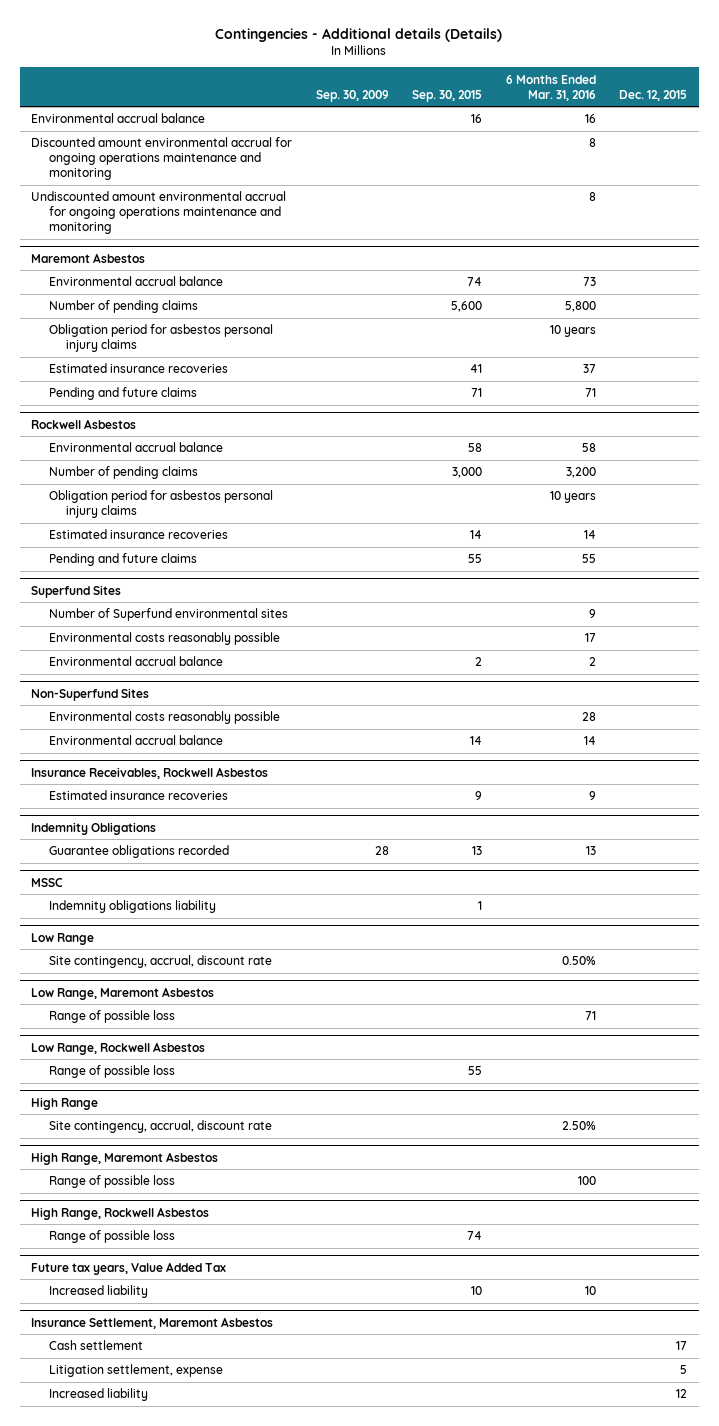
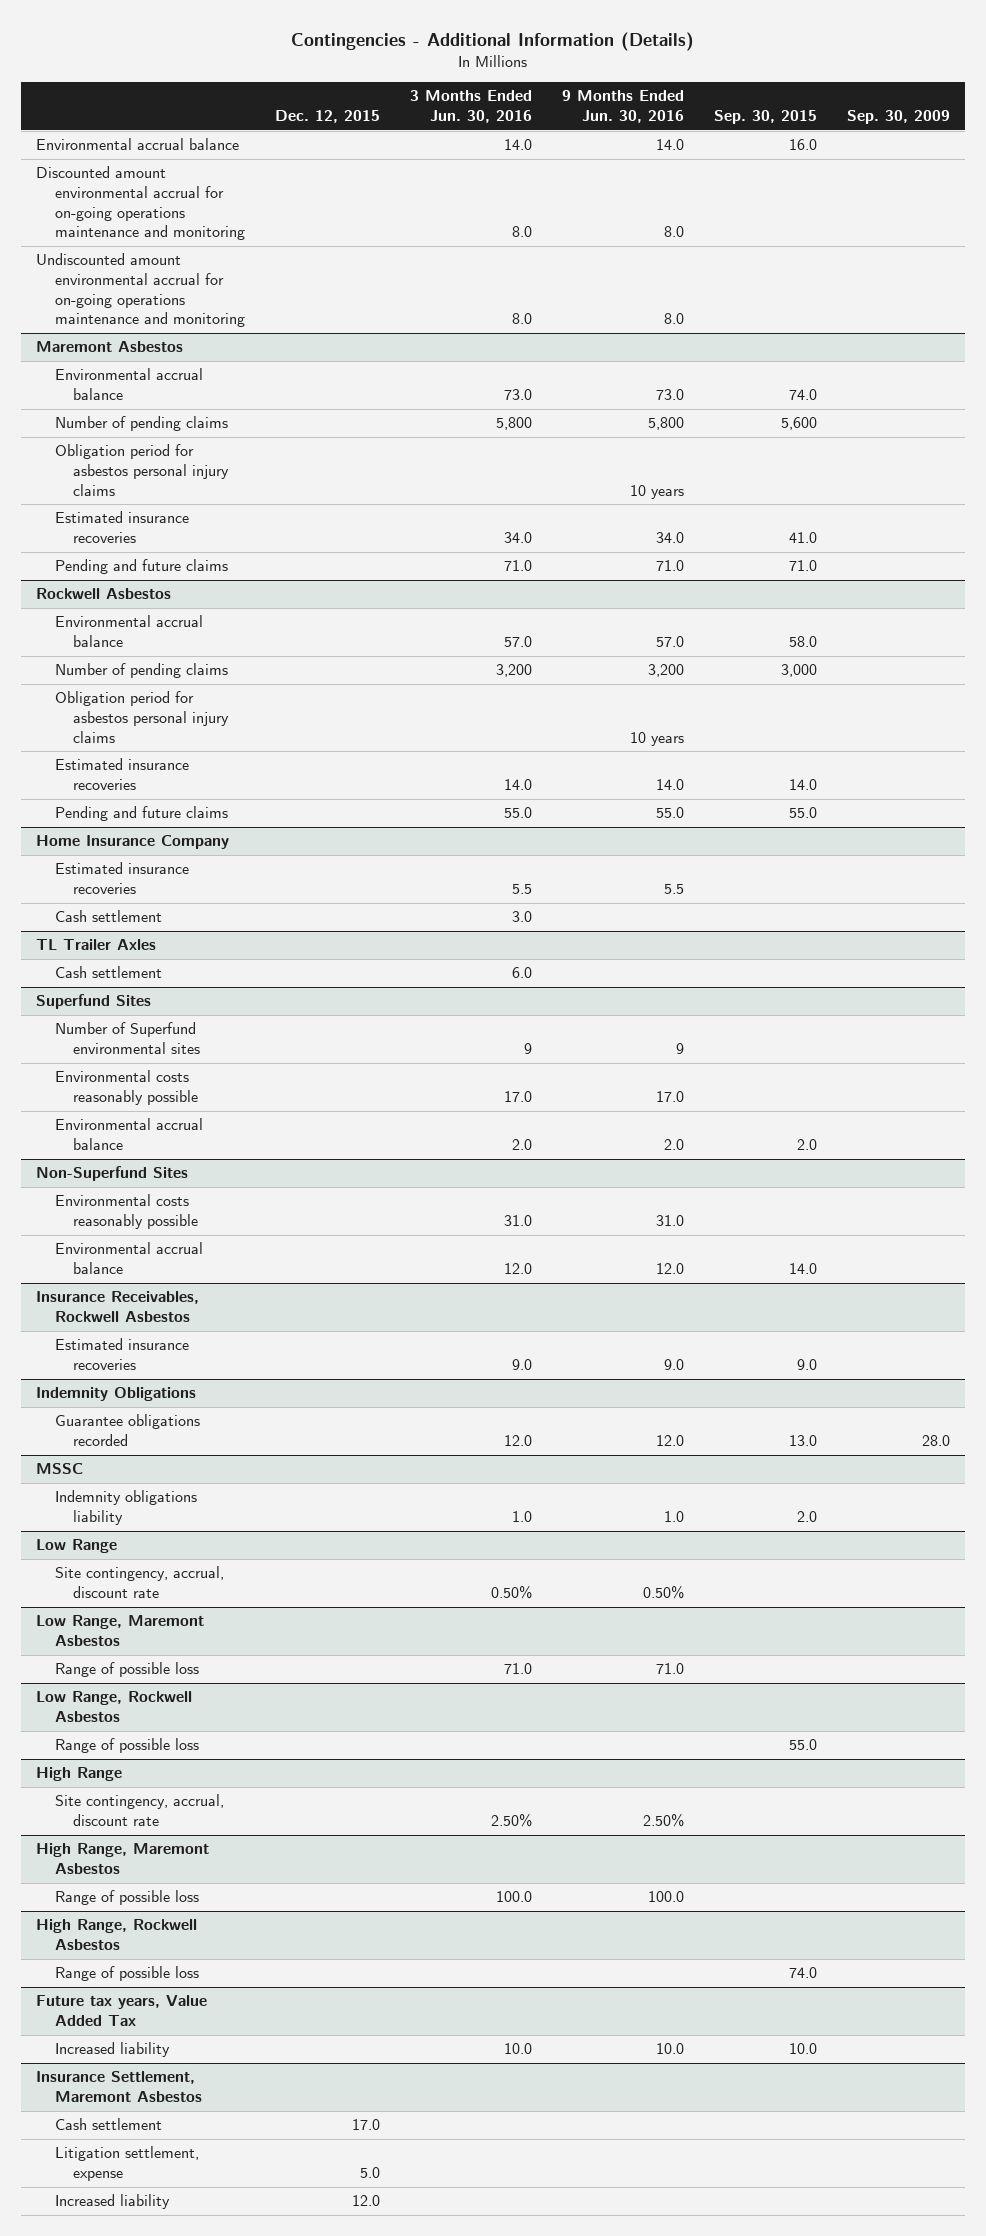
- Contingencies - Additional details (Details)
+ Contingencies - Additional Information (Details)
- | Sep. 30, 2009 | Sep. 30, 2015 | 6 Months Ended Mar. 31, 2016 | Dec. 12, 2015
+ | Dec. 12, 2015 | 3 Months Ended Jun. 30, 2016 | 9 Months Ended Jun. 30, 2016 | Sep. 30, 2015 | Sep. 30, 2009
- Environmental accrual balance | | 16 | 16 |
- Discounted amount environmental accrual for ongoing operations maintenance and monitoring | | | 8 |
- Undiscounted amount environmental accrual for ongoing operations maintenance and monitoring | | | 8 |
+ Environmental accrual balance | | 14.0 | 14.0 | 16.0 |
+ Discounted amount environmental accrual for on-going operations maintenance and monitoring | | 8.0 | 8.0 | |
+ Undiscounted amount environmental accrual for on-going operations maintenance and monitoring | | 8.0 | 8.0 | |
@ Maremont Asbestos
- Environmental accrual balance | | 74 | 73 |
+ Environmental accrual balance | | 73.0 | 73.0 | 74.0 |
- Estimated insurance recoveries | | 41 | 37 |
- Pending and future claims | | 71 | 71 |
+ Estimated insurance recoveries | | 34.0 | 34.0 | 41.0 |
+ Pending and future claims | | 71.0 | 71.0 | 71.0 |
@ Rockwell Asbestos
- Environmental accrual balance | | 58 | 58 |
+ Environmental accrual balance | | 57.0 | 57.0 | 58.0 |
- Estimated insurance recoveries | | 14 | 14 |
- Pending and future claims | | 55 | 55 |
+ Estimated insurance recoveries | | 14.0 | 14.0 | 14.0 |
+ Pending and future claims | | 55.0 | 55.0 | 55.0 |
+ Home Insurance Company
+ Estimated insurance recoveries | | 5.5 | 5.5 | |
+ Cash settlement | | 3.0 | | |
+ TL Trailer Axles
+ Cash settlement | | 6.0 | | |
@ Superfund Sites
- Environmental accrual balance | | 2 | 2 |
+ Environmental accrual balance | | 2.0 | 2.0 | 2.0 |
@ Non-Superfund Sites
- Environmental accrual balance | | 14 | 14 |
+ Environmental accrual balance | | 12.0 | 12.0 | 14.0 |
@ Insurance Receivables, Rockwell Asbestos
- Estimated insurance recoveries | | 9 | 9 |
+ Estimated insurance recoveries | | 9.0 | 9.0 | 9.0 |
@ Indemnity Obligations
- Guarantee obligations recorded | 28 | 13 | 13 |
+ Guarantee obligations recorded | | 12.0 | 12.0 | 13.0 | 28.0
@ MSSC
- Indemnity obligations liability | | 1 | |
+ Indemnity obligations liability | | 1.0 | 1.0 | 2.0 |
@ Low Range, Rockwell Asbestos
- Range of possible loss | | 55 | |
+ Range of possible loss | | | | 55.0 |
@ High Range, Rockwell Asbestos
- Range of possible loss | | 74 | |
+ Range of possible loss | | | | 74.0 |
@ Future tax years, Value Added Tax
- Increased liability | | 10 | 10 |
+ Increased liability | | 10.0 | 10.0 | 10.0 |
@ Insurance Settlement, Maremont Asbestos
- Cash settlement | | | | 17
- Litigation settlement, expense | | | | 5
- Increased liability | | | | 12
+ Cash settlement | 17.0 | | | |
+ Litigation settlement, expense | 5.0 | | | |
+ Increased liability | 12.0 | | | |

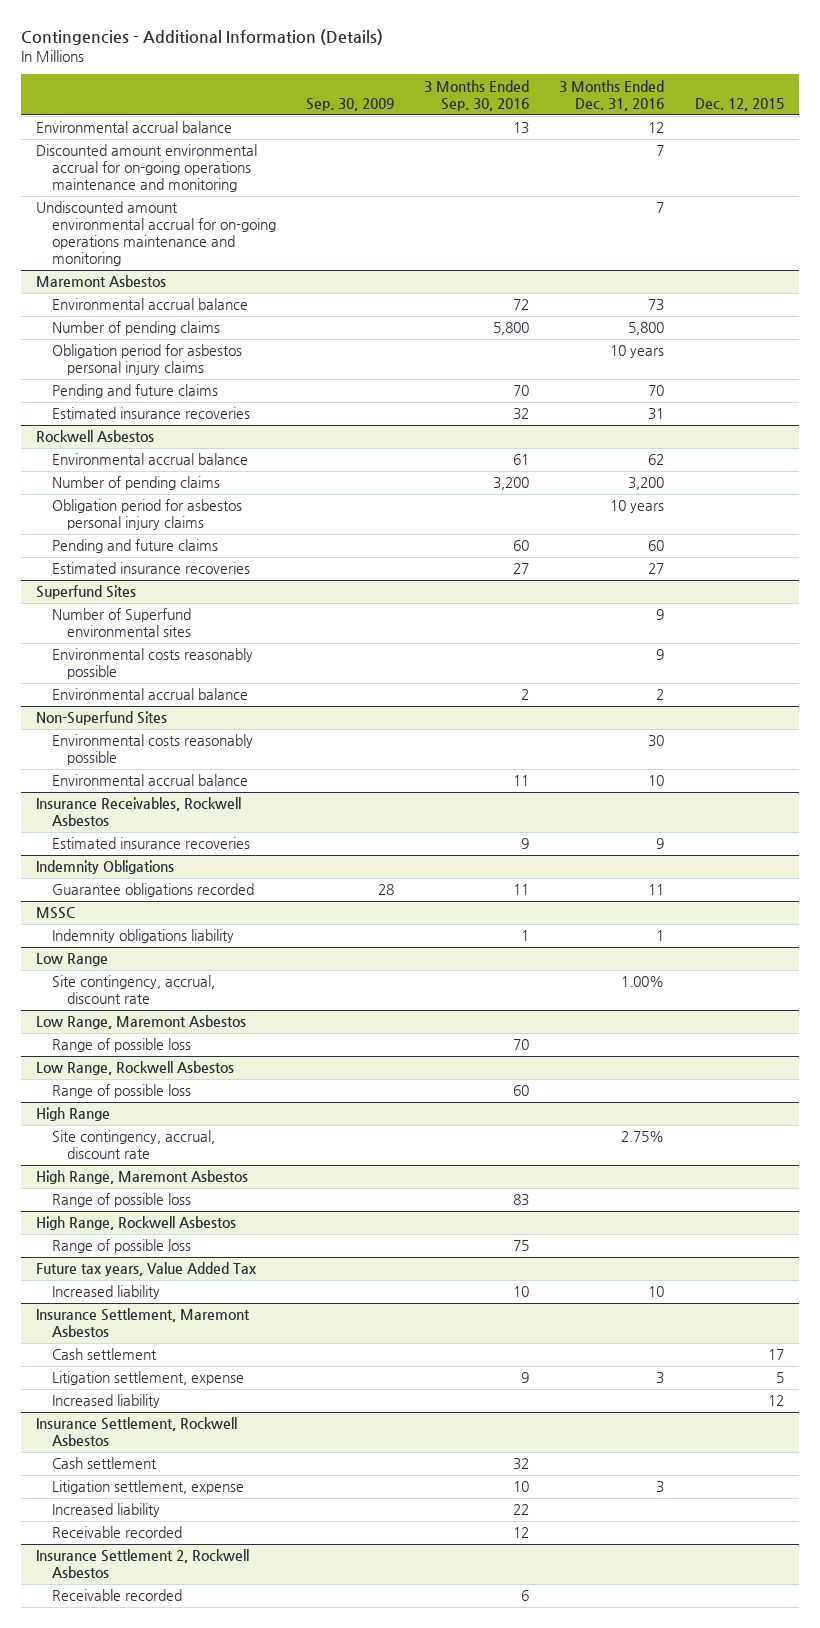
- | Dec. 12, 2015 | 3 Months Ended Jun. 30, 2016 | 9 Months Ended Jun. 30, 2016 | Sep. 30, 2015 | Sep. 30, 2009
+ | Sep. 30, 2009 | 3 Months Ended Sep. 30, 2016 | 3 Months Ended Dec. 31, 2016 | Dec. 12, 2015
@ Maremont Asbestos
moved down: Estimated insurance recoveries | | 32 | 31 |
- Home Insurance Company
- Estimated insurance recoveries | | 5.5 | 5.5 | |
- Cash settlement | | 3.0 | | |
- TL Trailer Axles
- Cash settlement | | 6.0 | | |
@ Rockwell Asbestos
moved down: Estimated insurance recoveries | | 27 | 27 |
@ Indemnity Obligations
- Guarantee obligations recorded | | 12.0 | 12.0 | 13.0 | 28.0
+ Guarantee obligations recorded | 28 | 11 | 11 |
@ Insurance Settlement, Maremont Asbestos
- Cash settlement | 17.0 | | | |
- Litigation settlement, expense | 5.0 | | | |
- Increased liability | 12.0 | | | |
+ Cash settlement | | | | 17
+ Litigation settlement, expense | | 9 | 3 | 5
+ Increased liability | | | | 12
+ Insurance Settlement, Rockwell Asbestos
+ Cash settlement | | 32 | |
+ Litigation settlement, expense | | 10 | 3 |
+ Increased liability | | 22 | |
+ Receivable recorded | | 12 | |
+ Insurance Settlement 2, Rockwell Asbestos
+ Receivable recorded | | 6 | |

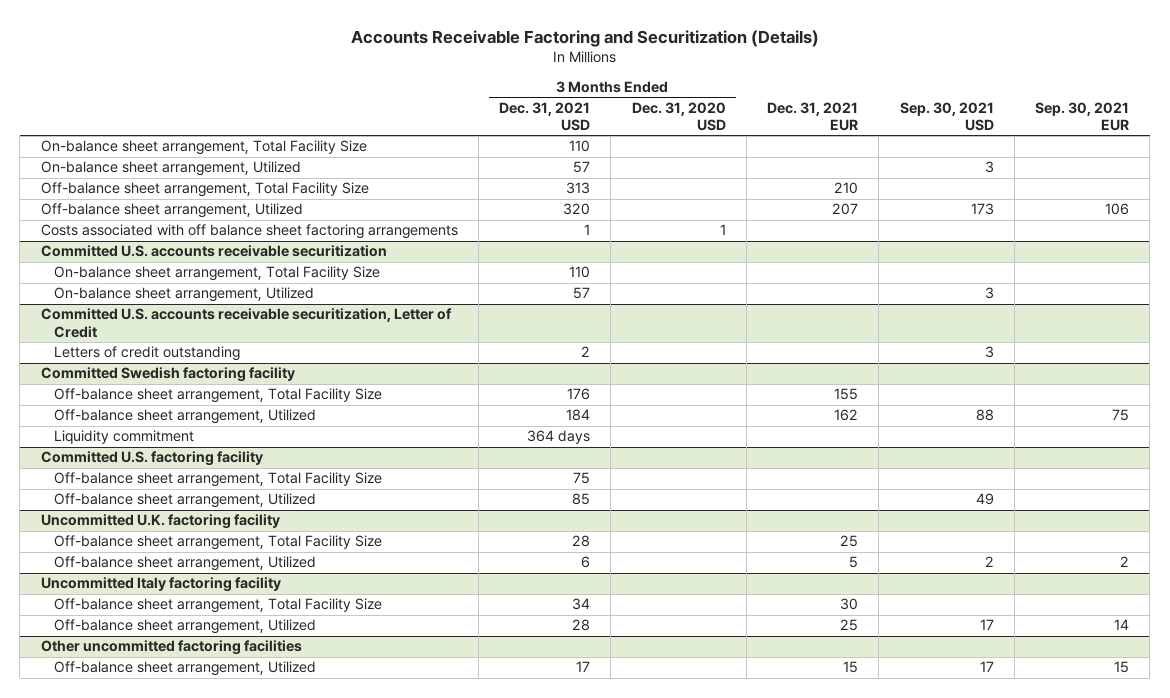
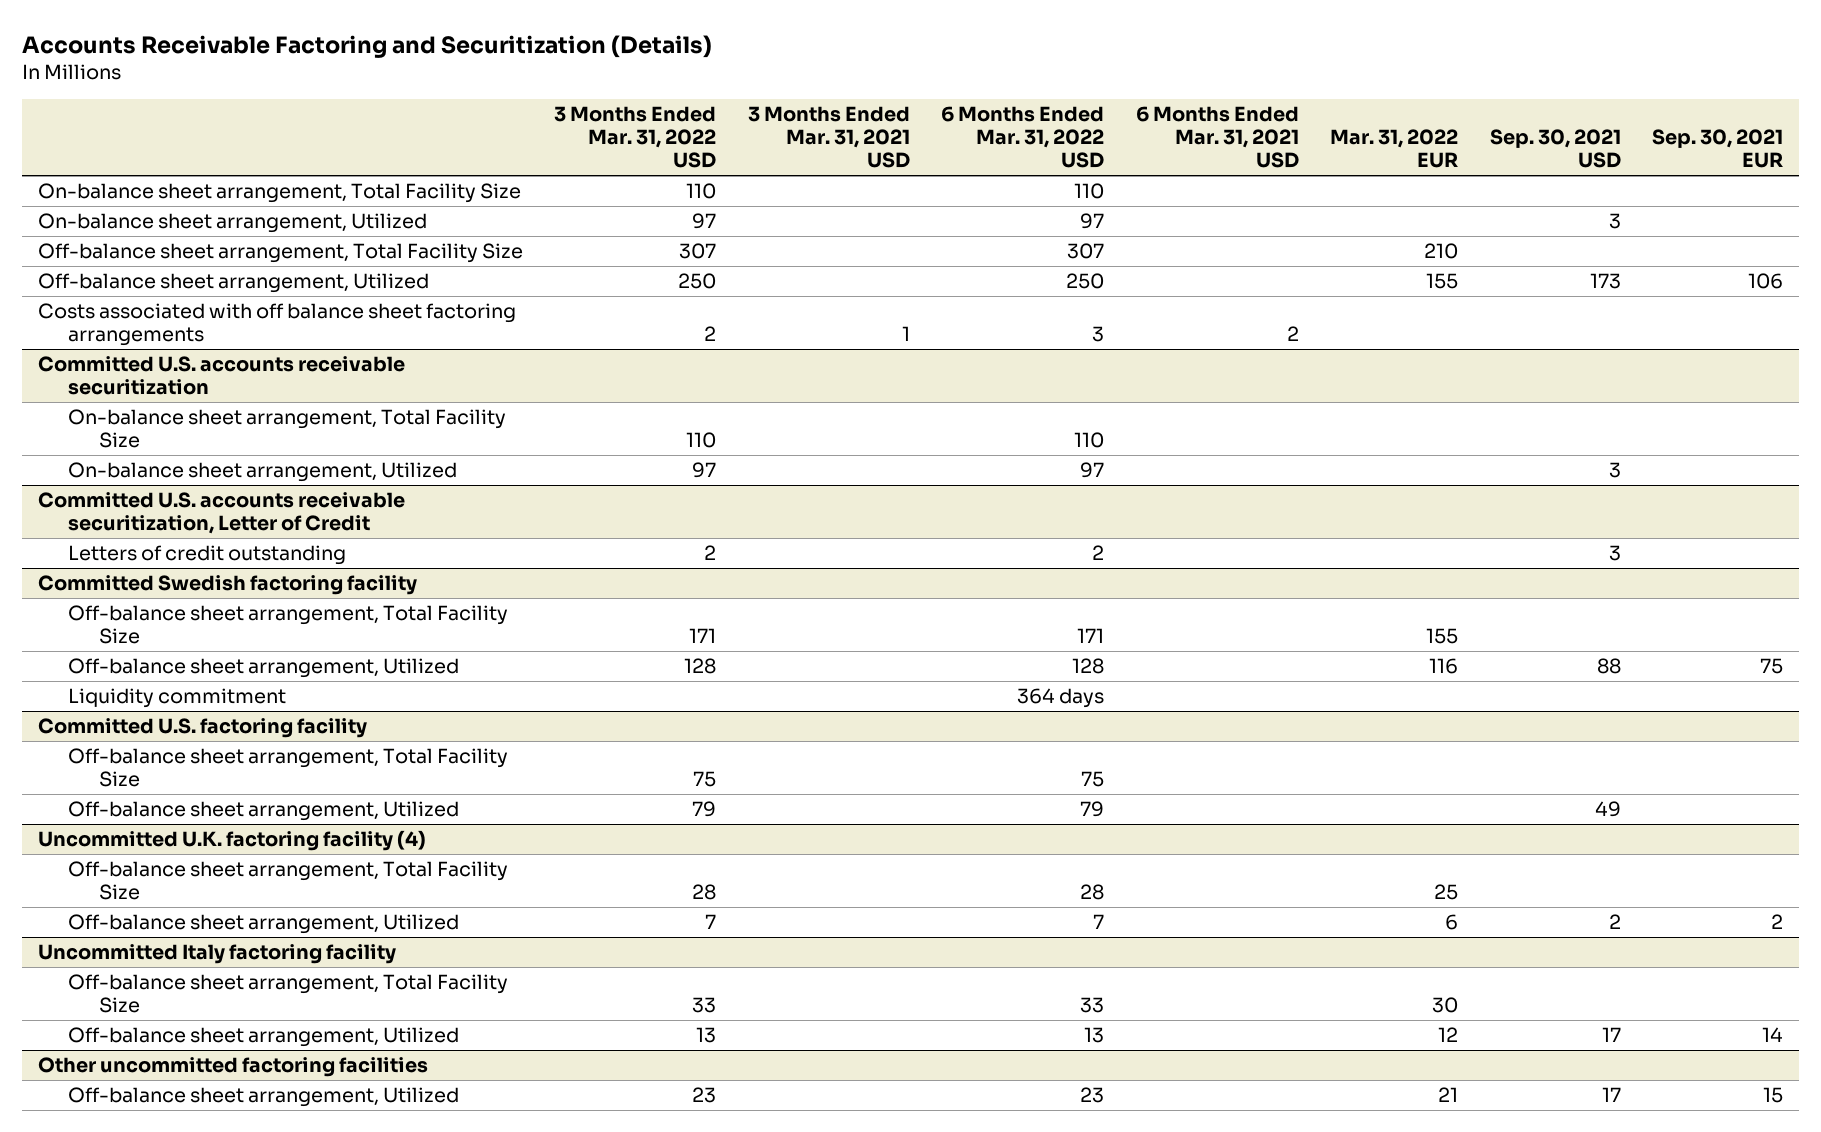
- | 3 Months Ended Dec. 31, 2021 USD | 3 Months Ended Dec. 31, 2020 USD | Dec. 31, 2021 EUR | Sep. 30, 2021 USD | Sep. 30, 2021 EUR
+ | 3 Months Ended Mar. 31, 2022 USD | 3 Months Ended Mar. 31, 2021 USD | 6 Months Ended Mar. 31, 2022 USD | 6 Months Ended Mar. 31, 2021 USD | Mar. 31, 2022 EUR | Sep. 30, 2021 USD | Sep. 30, 2021 EUR
- Uncommitted U.K. factoring facility
+ Uncommitted U.K. factoring facility (4)

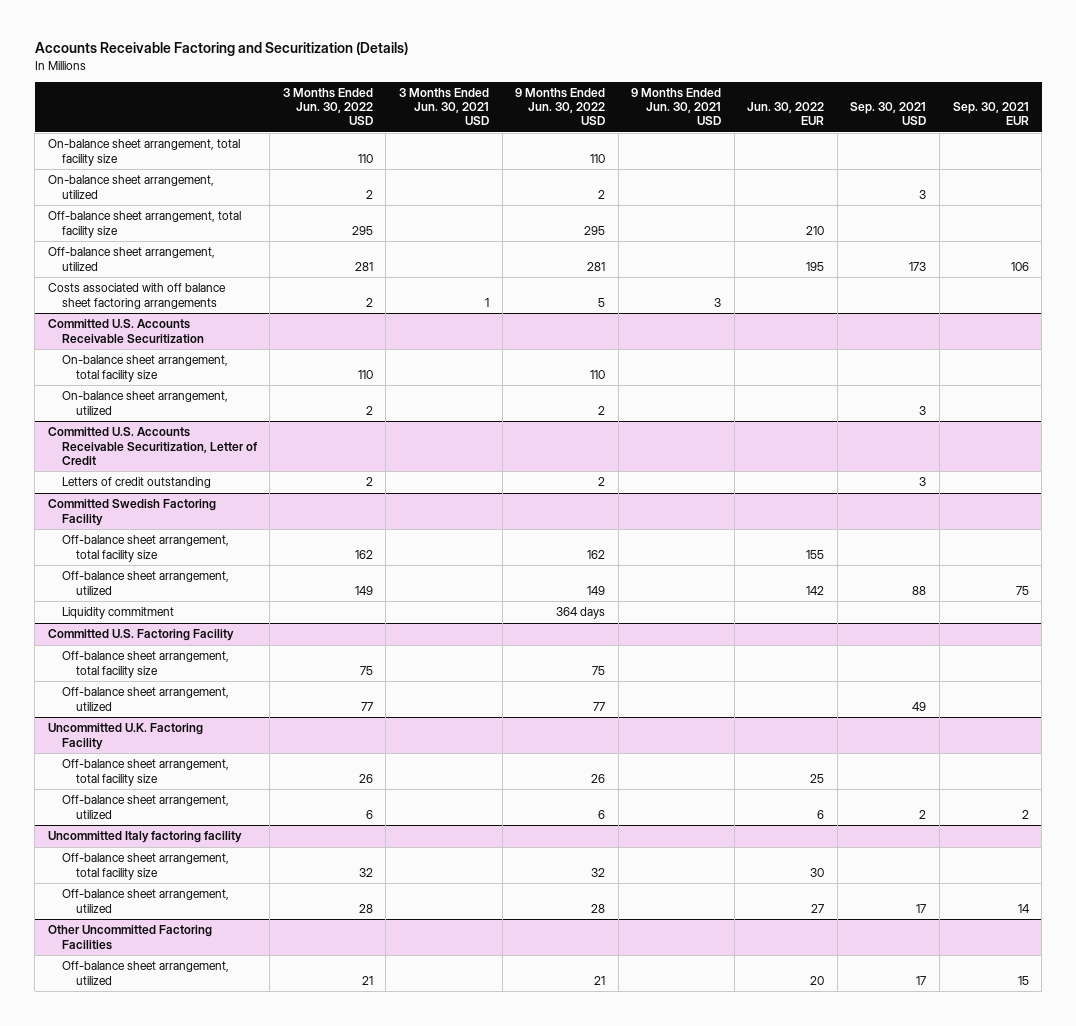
- | 3 Months Ended Mar. 31, 2022 USD | 3 Months Ended Mar. 31, 2021 USD | 6 Months Ended Mar. 31, 2022 USD | 6 Months Ended Mar. 31, 2021 USD | Mar. 31, 2022 EUR | Sep. 30, 2021 USD | Sep. 30, 2021 EUR
+ | 3 Months Ended Jun. 30, 2022 USD | 3 Months Ended Jun. 30, 2021 USD | 9 Months Ended Jun. 30, 2022 USD | 9 Months Ended Jun. 30, 2021 USD | Jun. 30, 2022 EUR | Sep. 30, 2021 USD | Sep. 30, 2021 EUR
- On-balance sheet arrangement, Total Facility Size | 110 | | 110 | | | |
- On-balance sheet arrangement, Utilized | 97 | | 97 | | | 3 |
- Off-balance sheet arrangement, Total Facility Size | 307 | | 307 | | 210 | |
- Off-balance sheet arrangement, Utilized | 250 | | 250 | | 155 | 173 | 106
+ On-balance sheet arrangement, total facility size | 110 | | 110 | | | |
+ On-balance sheet arrangement, utilized | 2 | | 2 | | | 3 |
+ Off-balance sheet arrangement, total facility size | 295 | | 295 | | 210 | |
+ Off-balance sheet arrangement, utilized | 281 | | 281 | | 195 | 173 | 106
- Committed U.S. accounts receivable securitization
- On-balance sheet arrangement, Total Facility Size | 110 | | 110 | | | |
- On-balance sheet arrangement, Utilized | 97 | | 97 | | | 3 |
- Committed U.S. accounts receivable securitization, Letter of Credit
+ Committed U.S. Accounts Receivable Securitization
+ On-balance sheet arrangement, total facility size | 110 | | 110 | | | |
+ On-balance sheet arrangement, utilized | 2 | | 2 | | | 3 |
+ Committed U.S. Accounts Receivable Securitization, Letter of Credit
- Committed Swedish factoring facility
- Off-balance sheet arrangement, Total Facility Size | 171 | | 171 | | 155 | |
- Off-balance sheet arrangement, Utilized | 128 | | 128 | | 116 | 88 | 75
+ Committed Swedish Factoring Facility
+ Off-balance sheet arrangement, total facility size | 162 | | 162 | | 155 | |
+ Off-balance sheet arrangement, utilized | 149 | | 149 | | 142 | 88 | 75
- Committed U.S. factoring facility
- Off-balance sheet arrangement, Total Facility Size | 75 | | 75 | | | |
- Off-balance sheet arrangement, Utilized | 79 | | 79 | | | 49 |
- Uncommitted U.K. factoring facility (4)
- Off-balance sheet arrangement, Total Facility Size | 28 | | 28 | | 25 | |
- Off-balance sheet arrangement, Utilized | 7 | | 7 | | 6 | 2 | 2
+ Committed U.S. Factoring Facility
+ Off-balance sheet arrangement, total facility size | 75 | | 75 | | | |
+ Off-balance sheet arrangement, utilized | 77 | | 77 | | | 49 |
+ Uncommitted U.K. Factoring Facility
+ Off-balance sheet arrangement, total facility size | 26 | | 26 | | 25 | |
+ Off-balance sheet arrangement, utilized | 6 | | 6 | | 6 | 2 | 2
@ Uncommitted Italy factoring facility
- Off-balance sheet arrangement, Total Facility Size | 33 | | 33 | | 30 | |
- Off-balance sheet arrangement, Utilized | 13 | | 13 | | 12 | 17 | 14
- Other uncommitted factoring facilities
- Off-balance sheet arrangement, Utilized | 23 | | 23 | | 21 | 17 | 15
@ Uncommitted Italy factoring facility
+ Off-balance sheet arrangement, total facility size | 32 | | 32 | | 30 | |
+ Off-balance sheet arrangement, utilized | 28 | | 28 | | 27 | 17 | 14
+ Other Uncommitted Factoring Facilities
+ Off-balance sheet arrangement, utilized | 21 | | 21 | | 20 | 17 | 15

